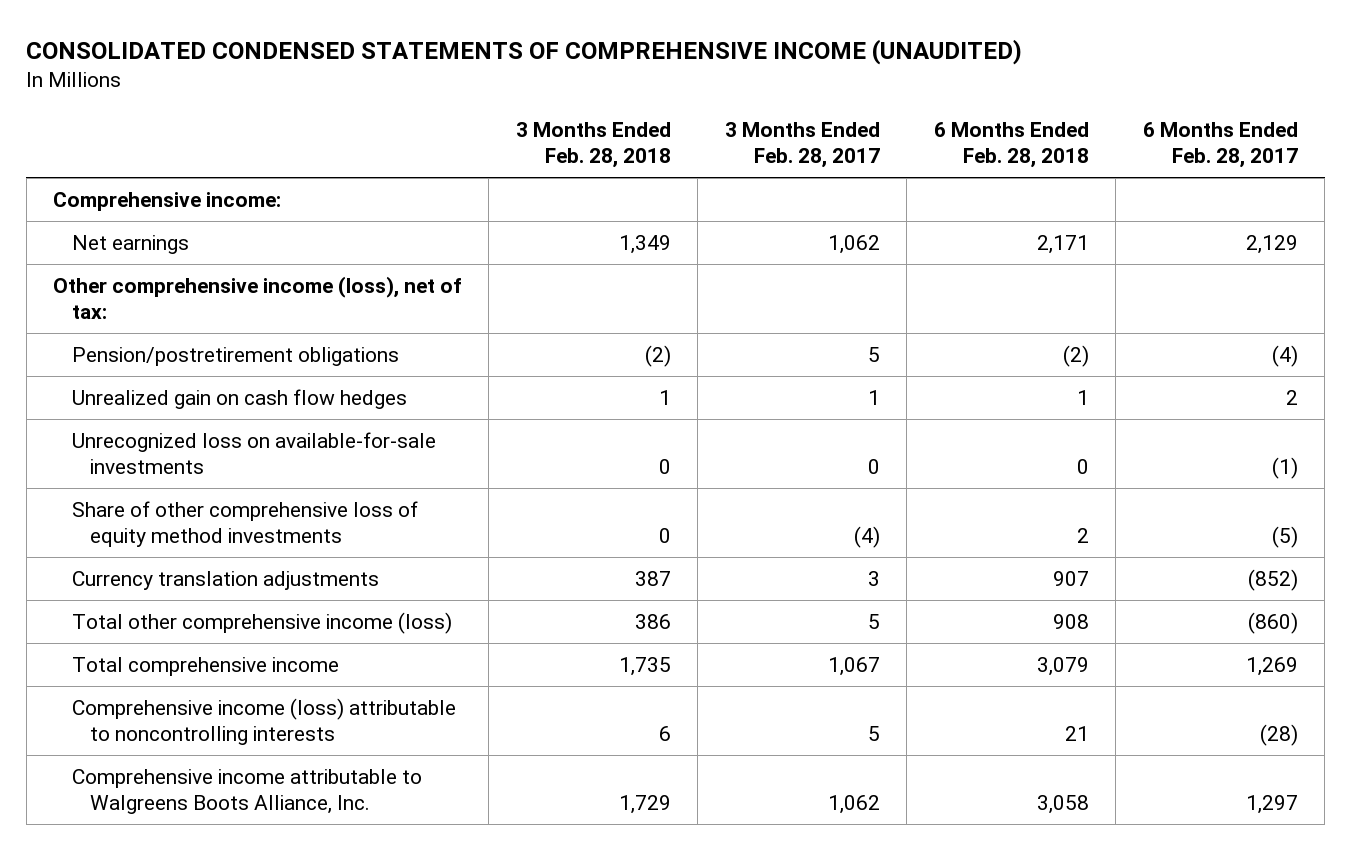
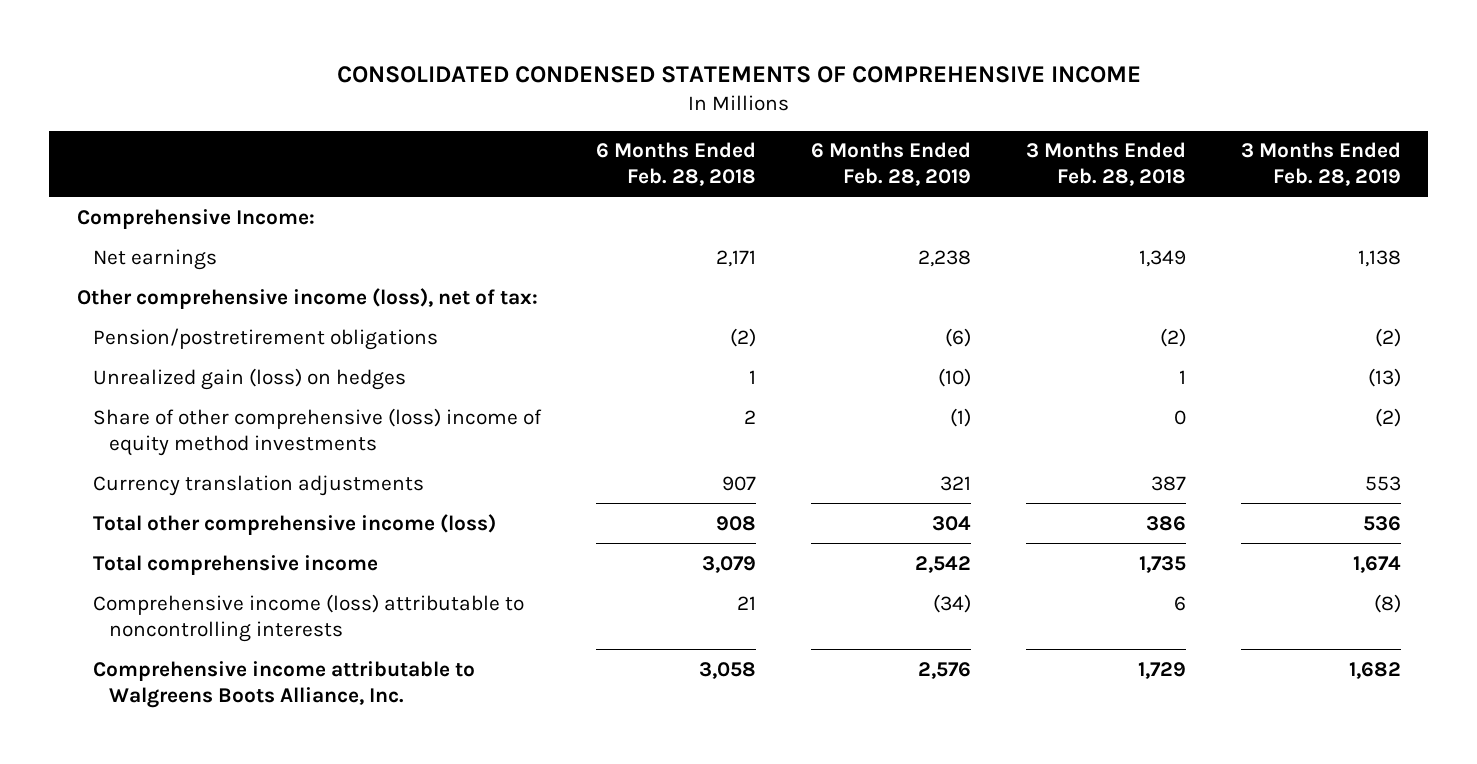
- CONSOLIDATED CONDENSED STATEMENTS OF COMPREHENSIVE INCOME (UNAUDITED)
+ CONSOLIDATED CONDENSED STATEMENTS OF COMPREHENSIVE INCOME
- | 3 Months Ended Feb. 28, 2018 | 3 Months Ended Feb. 28, 2017 | 6 Months Ended Feb. 28, 2018 | 6 Months Ended Feb. 28, 2017
+ | 6 Months Ended Feb. 28, 2018 | 6 Months Ended Feb. 28, 2019 | 3 Months Ended Feb. 28, 2018 | 3 Months Ended Feb. 28, 2019
- Comprehensive income:
+ Comprehensive Income:
- Unrealized gain on cash flow hedges | 1 | 1 | 1 | 2
- Unrecognized loss on available-for-sale investments | 0 | 0 | 0 | (1)
- Share of other comprehensive loss of equity method investments | 0 | (4) | 2 | (5)
+ Unrealized gain (loss) on hedges | 1 | (10) | 1 | (13)
+ Share of other comprehensive (loss) income of equity method investments | 2 | (1) | 0 | (2)

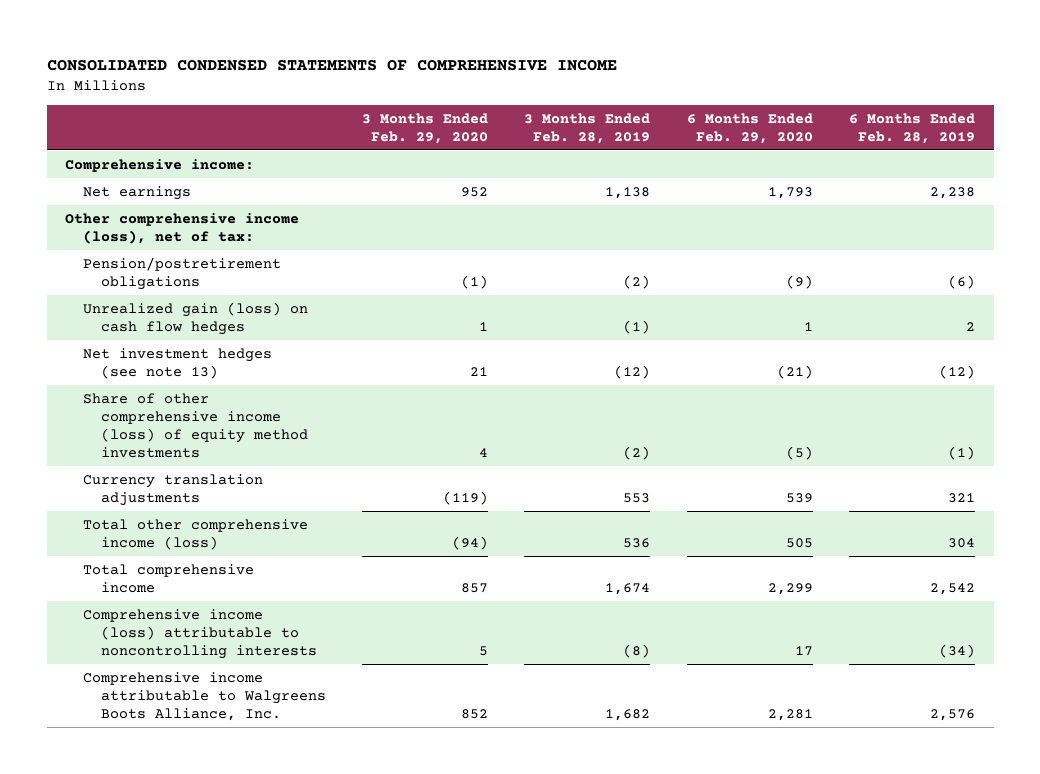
- | 6 Months Ended Feb. 28, 2018 | 6 Months Ended Feb. 28, 2019 | 3 Months Ended Feb. 28, 2018 | 3 Months Ended Feb. 28, 2019
+ | 3 Months Ended Feb. 29, 2020 | 3 Months Ended Feb. 28, 2019 | 6 Months Ended Feb. 29, 2020 | 6 Months Ended Feb. 28, 2019
- Comprehensive Income:
+ Comprehensive income:
- Unrealized gain (loss) on hedges | 1 | (10) | 1 | (13)
- Share of other comprehensive (loss) income of equity method investments | 2 | (1) | 0 | (2)
+ Unrealized gain (loss) on cash flow hedges | 1 | (1) | 1 | 2
+ Net investment hedges (see note 13) | 21 | (12) | (21) | (12)
+ Share of other comprehensive income (loss) of equity method investments | 4 | (2) | (5) | (1)

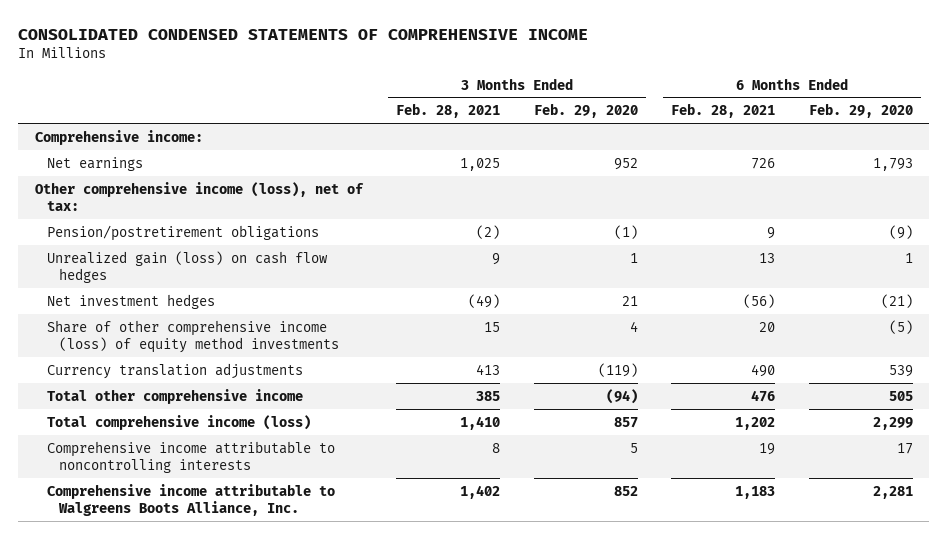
- | 3 Months Ended Feb. 29, 2020 | 3 Months Ended Feb. 28, 2019 | 6 Months Ended Feb. 29, 2020 | 6 Months Ended Feb. 28, 2019
+ | 3 Months Ended Feb. 28, 2021 | 3 Months Ended Feb. 29, 2020 | 6 Months Ended Feb. 28, 2021 | 6 Months Ended Feb. 29, 2020
- Net investment hedges (see note 13) | 21 | (12) | (21) | (12)
+ Net investment hedges | (49) | 21 | (56) | (21)
- Total other comprehensive income (loss) | (94) | 536 | 505 | 304
- Total comprehensive income | 857 | 1,674 | 2,299 | 2,542
- Comprehensive income (loss) attributable to noncontrolling interests | 5 | (8) | 17 | (34)
+ Total other comprehensive income | 385 | (94) | 476 | 505
+ Total comprehensive income (loss) | 1,410 | 857 | 1,202 | 2,299
+ Comprehensive income attributable to noncontrolling interests | 8 | 5 | 19 | 17

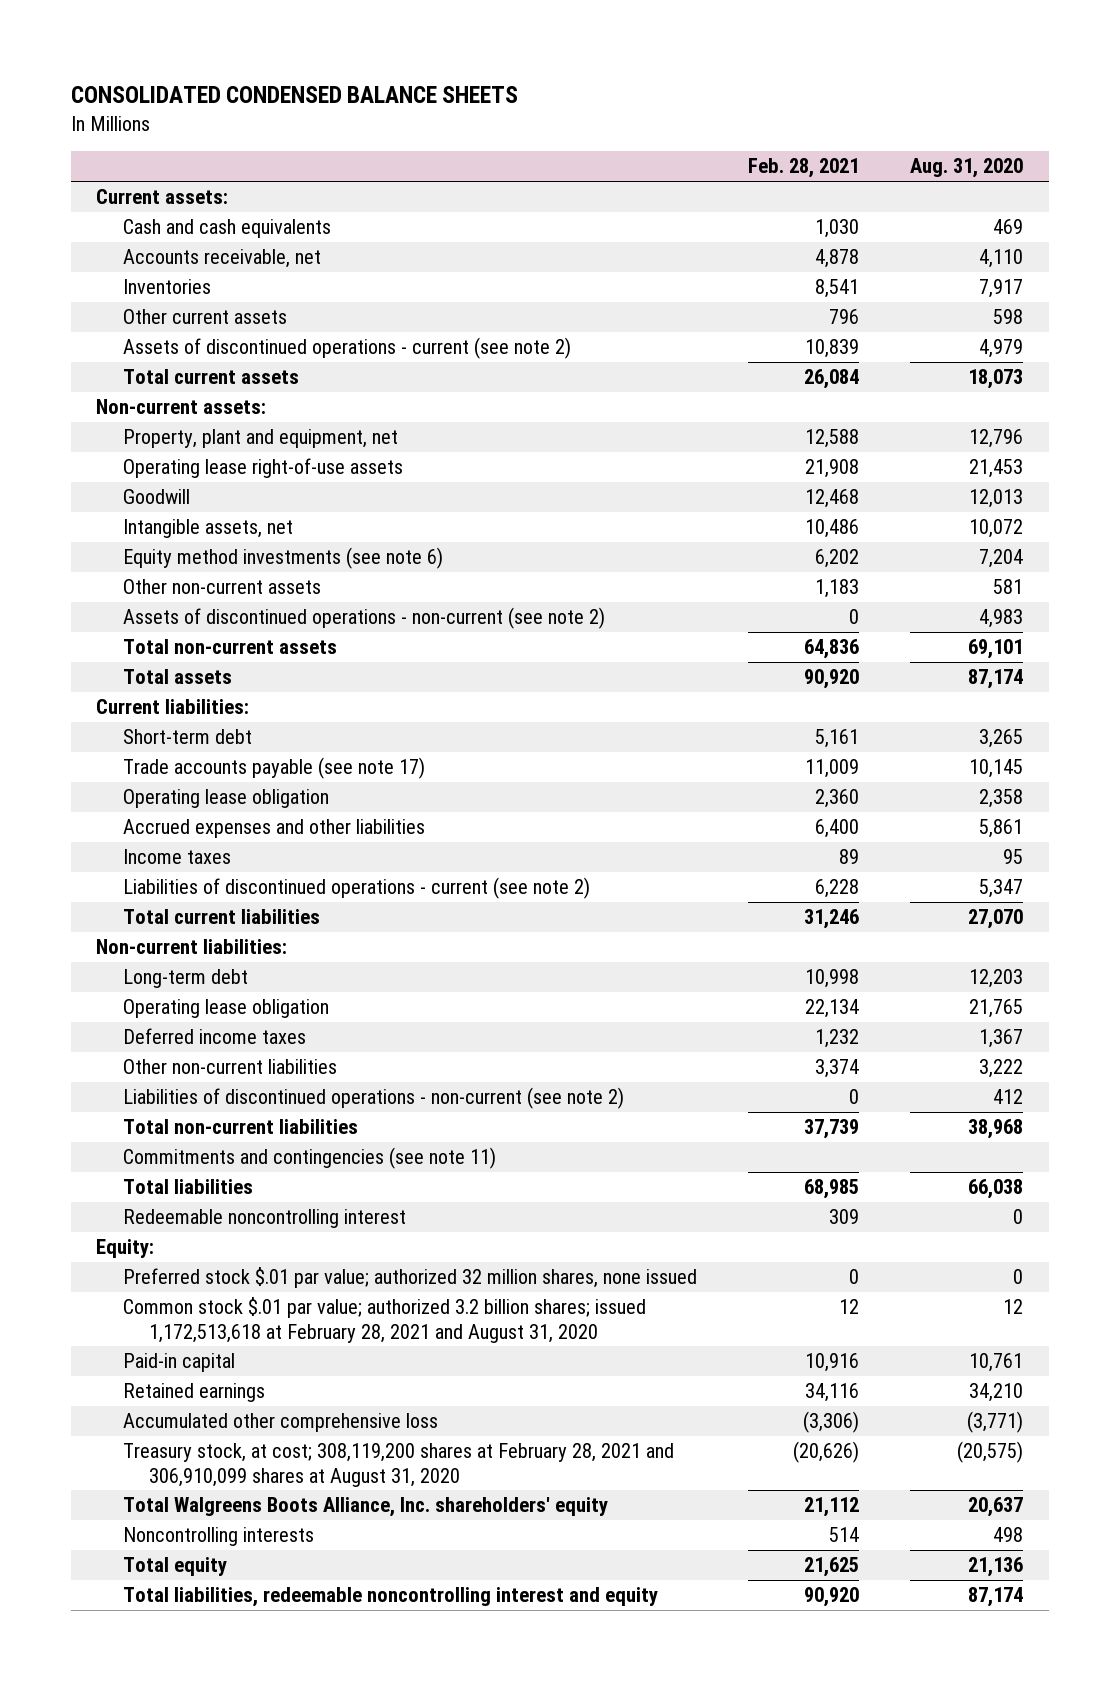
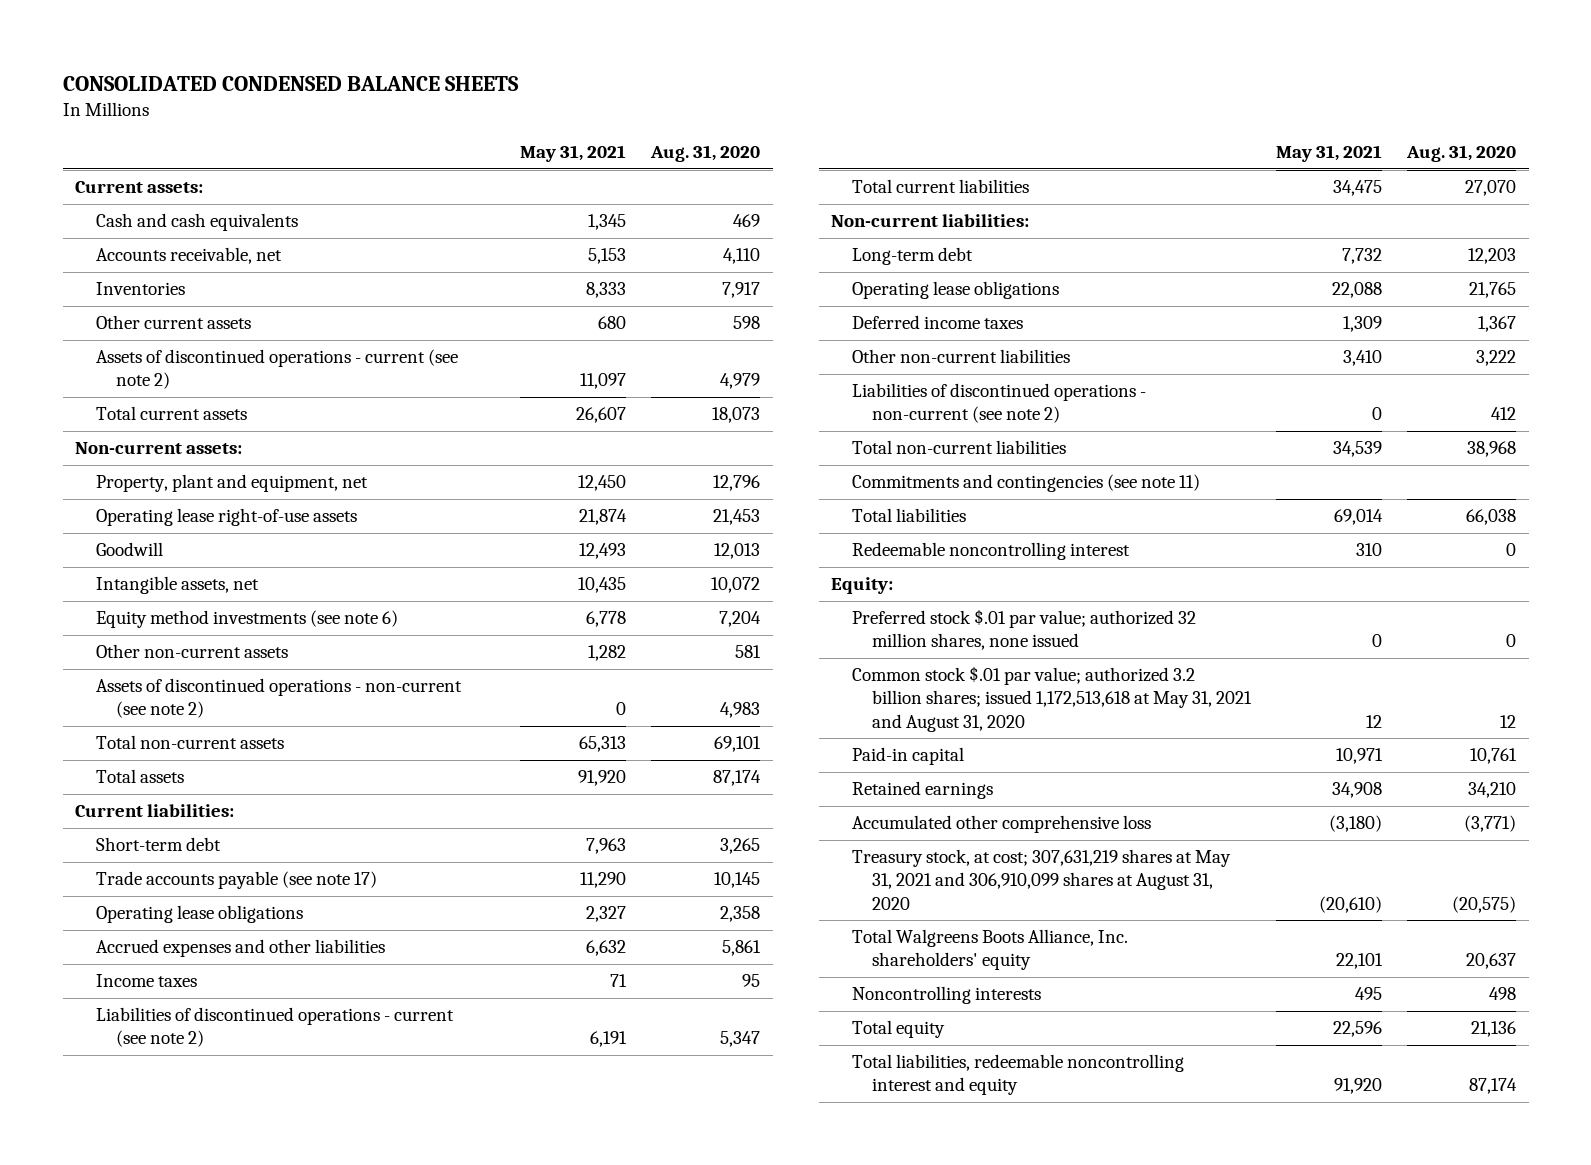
- | Feb. 28, 2021 | Aug. 31, 2020
+ | May 31, 2021 | Aug. 31, 2020
- Operating lease obligation | 2,360 | 2,358
+ Operating lease obligations | 2,327 | 2,358
- Operating lease obligation | 22,134 | 21,765
+ Operating lease obligations | 22,088 | 21,765
- Common stock $.01 par value; authorized 3.2 billion shares; issued 1,172,513,618 at February 28, 2021 and August 31, 2020 | 12 | 12
+ Common stock $.01 par value; authorized 3.2 billion shares; issued 1,172,513,618 at May 31, 2021 and August 31, 2020 | 12 | 12
- Treasury stock, at cost; 308,119,200 shares at February 28, 2021 and 306,910,099 shares at August 31, 2020 | (20,626) | (20,575)
+ Treasury stock, at cost; 307,631,219 shares at May 31, 2021 and 306,910,099 shares at August 31, 2020 | (20,610) | (20,575)

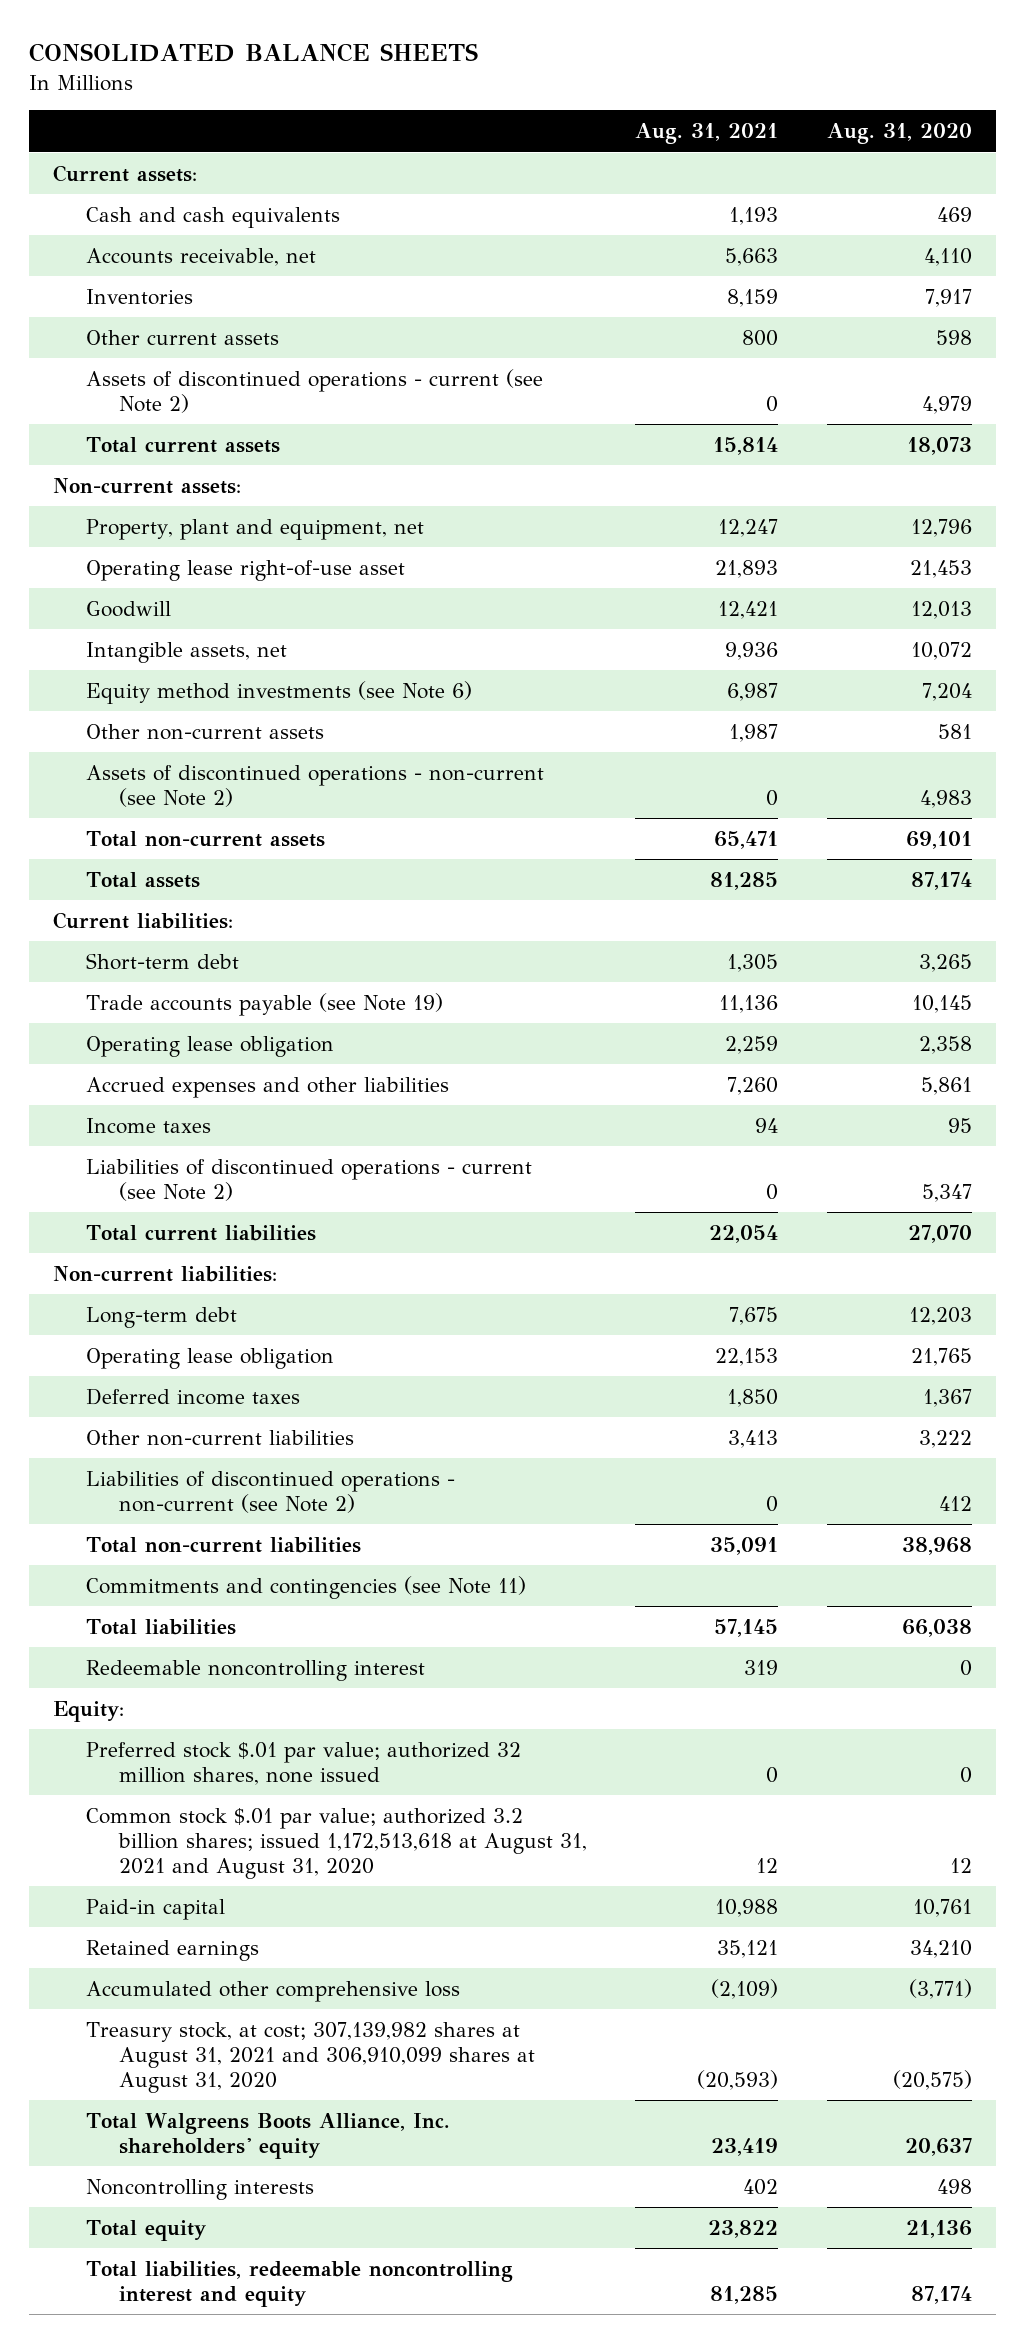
- CONSOLIDATED CONDENSED BALANCE SHEETS
+ CONSOLIDATED BALANCE SHEETS
- | May 31, 2021 | Aug. 31, 2020
+ | Aug. 31, 2021 | Aug. 31, 2020
- Assets of discontinued operations - current (see note 2) | 11,097 | 4,979
+ Assets of discontinued operations - current (see Note 2) | 0 | 4,979
- Operating lease right-of-use assets | 21,874 | 21,453
+ Operating lease right-of-use asset | 21,893 | 21,453
- Equity method investments (see note 6) | 6,778 | 7,204
+ Equity method investments (see Note 6) | 6,987 | 7,204
- Assets of discontinued operations - non-current (see note 2) | 0 | 4,983
+ Assets of discontinued operations - non-current (see Note 2) | 0 | 4,983
- Trade accounts payable (see note 17) | 11,290 | 10,145
- Operating lease obligations | 2,327 | 2,358
+ Trade accounts payable (see Note 19) | 11,136 | 10,145
+ Operating lease obligation | 2,259 | 2,358
- Liabilities of discontinued operations - current (see note 2) | 6,191 | 5,347
+ Liabilities of discontinued operations - current (see Note 2) | 0 | 5,347
- Operating lease obligations | 22,088 | 21,765
+ Operating lease obligation | 22,153 | 21,765
- Liabilities of discontinued operations - non-current (see note 2) | 0 | 412
+ Liabilities of discontinued operations - non-current (see Note 2) | 0 | 412
- Commitments and contingencies (see note 11)
+ Commitments and contingencies (see Note 11)
- Common stock $.01 par value; authorized 3.2 billion shares; issued 1,172,513,618 at May 31, 2021 and August 31, 2020 | 12 | 12
+ Common stock $.01 par value; authorized 3.2 billion shares; issued 1,172,513,618 at August 31, 2021 and August 31, 2020 | 12 | 12
- Treasury stock, at cost; 307,631,219 shares at May 31, 2021 and 306,910,099 shares at August 31, 2020 | (20,610) | (20,575)
+ Treasury stock, at cost; 307,139,982 shares at August 31, 2021 and 306,910,099 shares at August 31, 2020 | (20,593) | (20,575)

